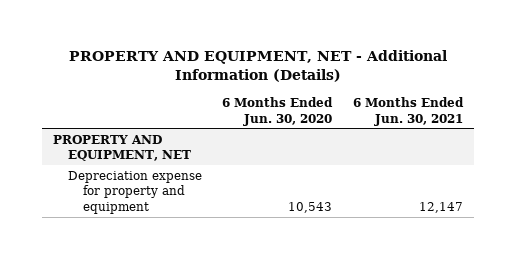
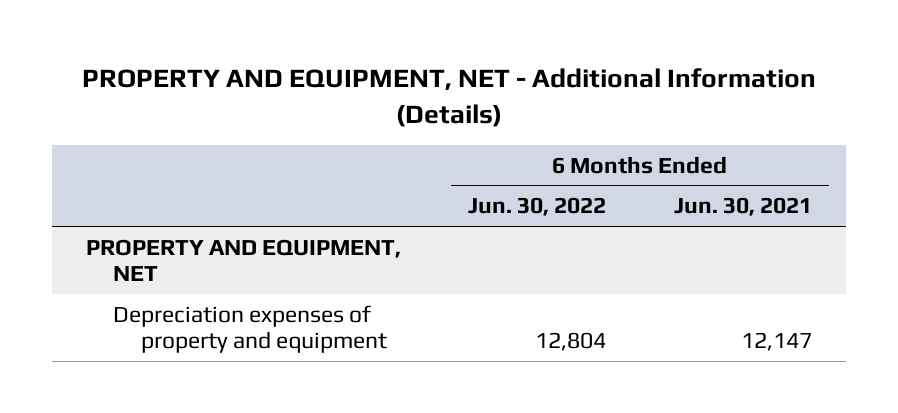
- | 6 Months Ended Jun. 30, 2020 | 6 Months Ended Jun. 30, 2021
+ | 6 Months Ended Jun. 30, 2022 | 6 Months Ended Jun. 30, 2021
- Depreciation expense for property and equipment | 10,543 | 12,147
+ Depreciation expenses of property and equipment | 12,804 | 12,147

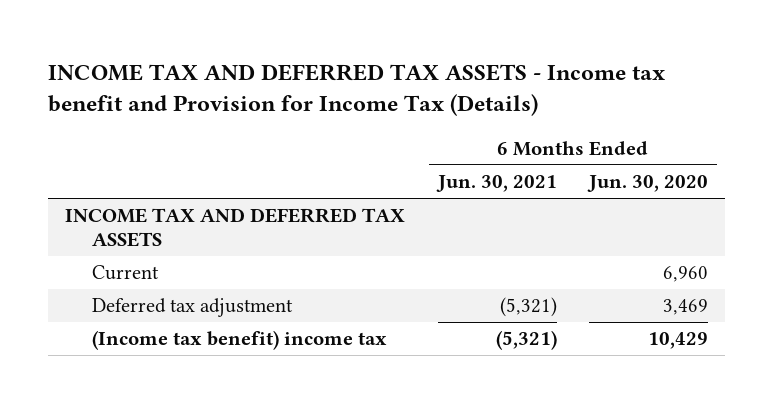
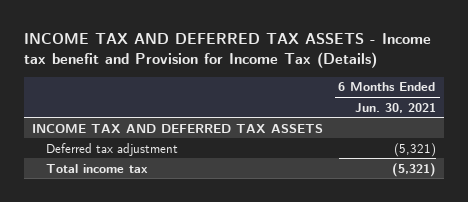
- | 6 Months Ended Jun. 30, 2021 | 6 Months Ended Jun. 30, 2020
+ | 6 Months Ended Jun. 30, 2021
- Current | | 6,960
- (Income tax benefit) income tax | (5,321) | 10,429
+ Total income tax | (5,321)

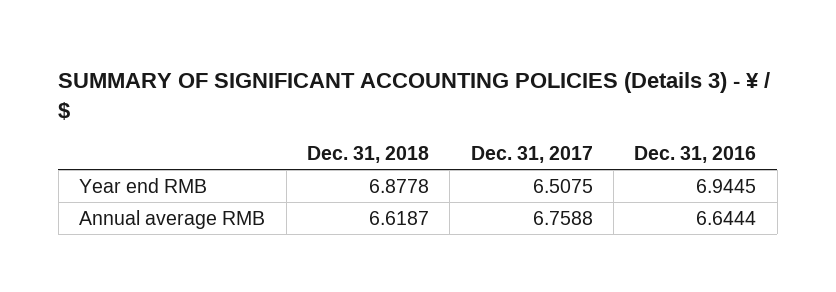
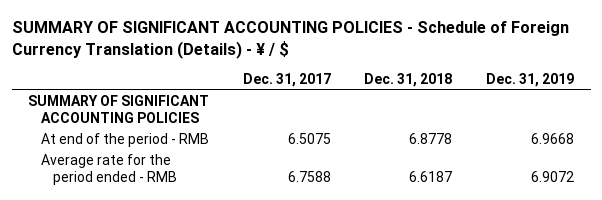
- SUMMARY OF SIGNIFICANT ACCOUNTING POLICIES (Details 3) - ¥ / $
+ SUMMARY OF SIGNIFICANT ACCOUNTING POLICIES - Schedule of Foreign Currency Translation (Details) - ¥ / $
- | Dec. 31, 2018 | Dec. 31, 2017 | Dec. 31, 2016
+ | Dec. 31, 2017 | Dec. 31, 2018 | Dec. 31, 2019
- Year end RMB | 6.8778 | 6.5075 | 6.9445
- Annual average RMB | 6.6187 | 6.7588 | 6.6444
+ SUMMARY OF SIGNIFICANT ACCOUNTING POLICIES
+ At end of the period - RMB | 6.5075 | 6.8778 | 6.9668
+ Average rate for the period ended - RMB | 6.7588 | 6.6187 | 6.9072

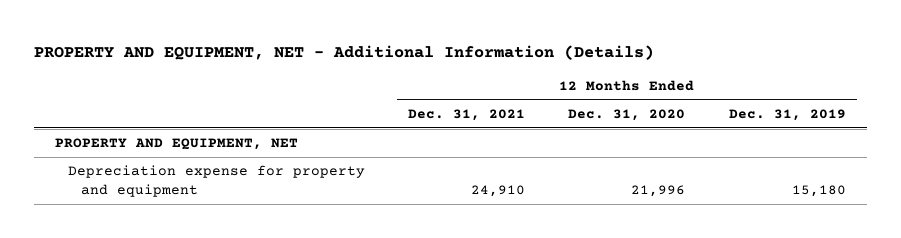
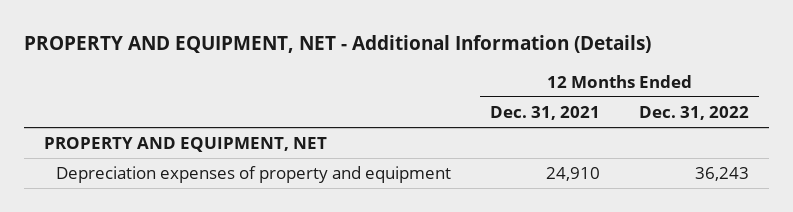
- | 12 Months Ended Dec. 31, 2021 | 12 Months Ended Dec. 31, 2020 | 12 Months Ended Dec. 31, 2019
+ | 12 Months Ended Dec. 31, 2021 | 12 Months Ended Dec. 31, 2022
- Depreciation expense for property and equipment | 24,910 | 21,996 | 15,180
+ Depreciation expenses of property and equipment | 24,910 | 36,243

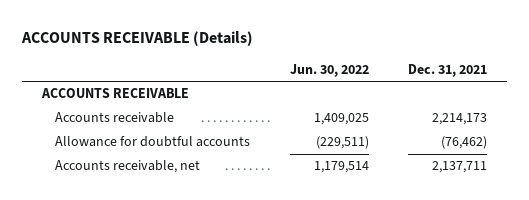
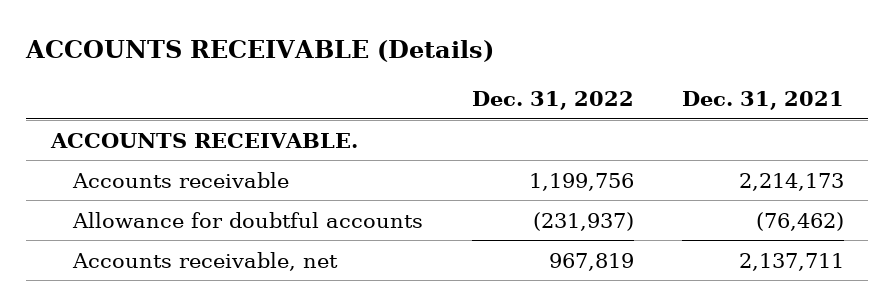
- | Jun. 30, 2022 | Dec. 31, 2021
+ | Dec. 31, 2022 | Dec. 31, 2021
- ACCOUNTS RECEIVABLE
+ ACCOUNTS RECEIVABLE.

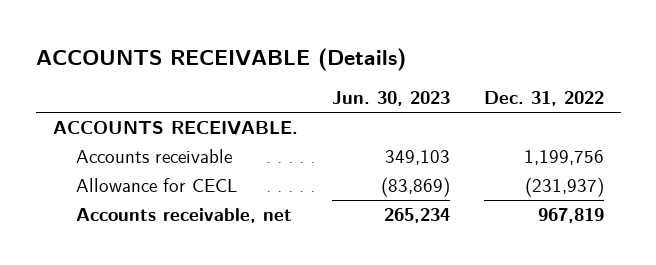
- | Dec. 31, 2022 | Dec. 31, 2021
+ | Jun. 30, 2023 | Dec. 31, 2022
- Allowance for doubtful accounts | (231,937) | (76,462)
+ Allowance for CECL | (83,869) | (231,937)

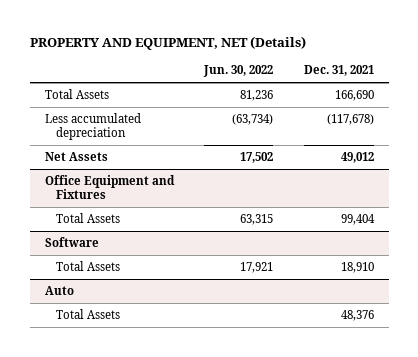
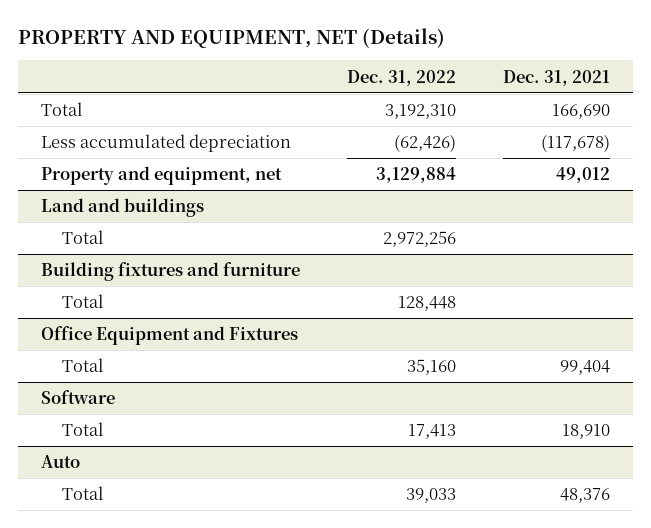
- | Jun. 30, 2022 | Dec. 31, 2021
+ | Dec. 31, 2022 | Dec. 31, 2021
- Total Assets | 81,236 | 166,690
+ Total | 3,192,310 | 166,690
- Net Assets | 17,502 | 49,012
+ Property and equipment, net | 3,129,884 | 49,012
+ Land and buildings
+ Total | 2,972,256 |
+ Building fixtures and furniture
+ Total | 128,448 |
@ Office Equipment and Fixtures
- Total Assets | 63,315 | 99,404
+ Total | 35,160 | 99,404
@ Software
- Total Assets | 17,921 | 18,910
+ Total | 17,413 | 18,910
@ Auto
- Total Assets | | 48,376
+ Total | 39,033 | 48,376

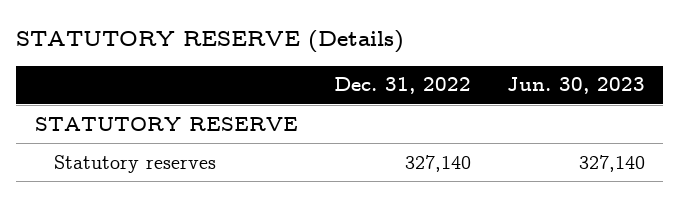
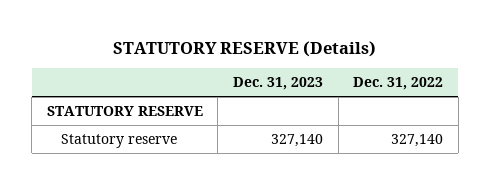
- | Dec. 31, 2022 | Jun. 30, 2023
+ | Dec. 31, 2023 | Dec. 31, 2022
- Statutory reserves | 327,140 | 327,140
+ Statutory reserve | 327,140 | 327,140

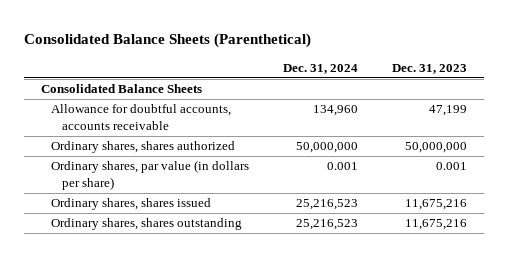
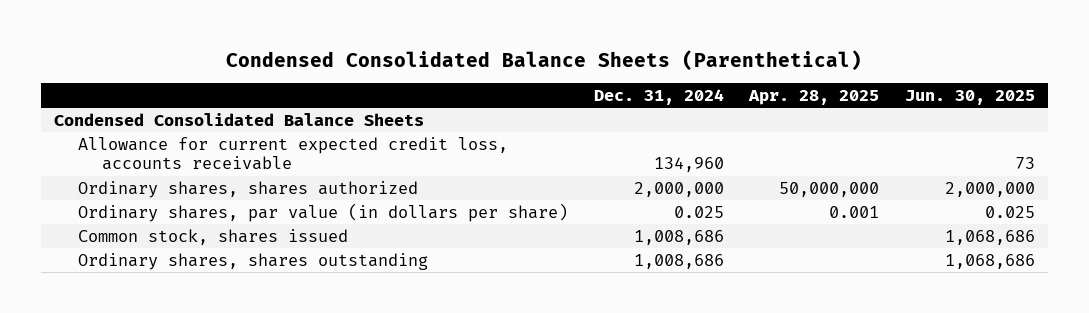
- Consolidated Balance Sheets (Parenthetical)
+ Condensed Consolidated Balance Sheets (Parenthetical)
- | Dec. 31, 2024 | Dec. 31, 2023
+ | Dec. 31, 2024 | Apr. 28, 2025 | Jun. 30, 2025
- Consolidated Balance Sheets
- Allowance for doubtful accounts, accounts receivable | 134,960 | 47,199
- Ordinary shares, shares authorized | 50,000,000 | 50,000,000
- Ordinary shares, par value (in dollars per share) | 0.001 | 0.001
- Ordinary shares, shares issued | 25,216,523 | 11,675,216
- Ordinary shares, shares outstanding | 25,216,523 | 11,675,216
+ Condensed Consolidated Balance Sheets
+ Allowance for current expected credit loss, accounts receivable | 134,960 | | 73
+ Ordinary shares, shares authorized | 2,000,000 | 50,000,000 | 2,000,000
+ Ordinary shares, par value (in dollars per share) | 0.025 | 0.001 | 0.025
+ Common stock, shares issued | 1,008,686 | | 1,068,686
+ Ordinary shares, shares outstanding | 1,008,686 | | 1,068,686

